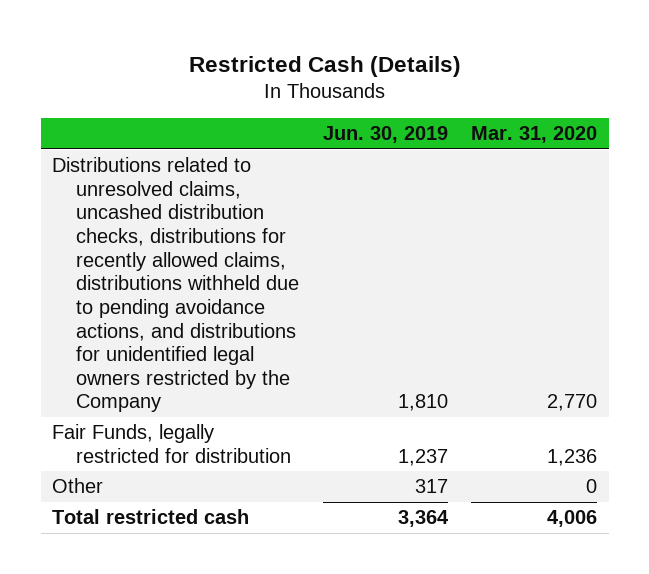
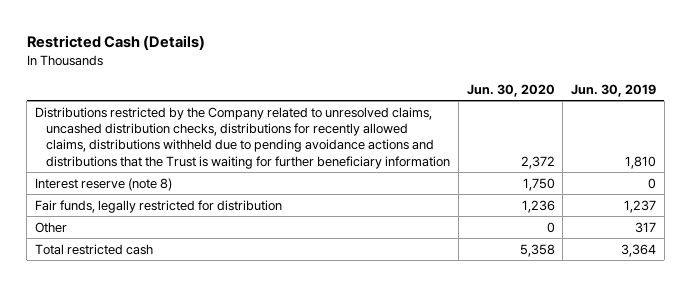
- | Jun. 30, 2019 | Mar. 31, 2020
+ | Jun. 30, 2020 | Jun. 30, 2019
- Distributions related to unresolved claims, uncashed distribution checks, distributions for recently allowed claims, distributions withheld due to pending avoidance actions, and distributions for unidentified legal owners restricted by the Company | 1,810 | 2,770
- Fair Funds, legally restricted for distribution | 1,237 | 1,236
+ Distributions restricted by the Company related to unresolved claims, uncashed distribution checks, distributions for recently allowed claims, distributions withheld due to pending avoidance actions and distributions that the Trust is waiting for further beneficiary information | 2,372 | 1,810
+ Interest reserve (note 8) | 1,750 | 0
+ Fair funds, legally restricted for distribution | 1,236 | 1,237

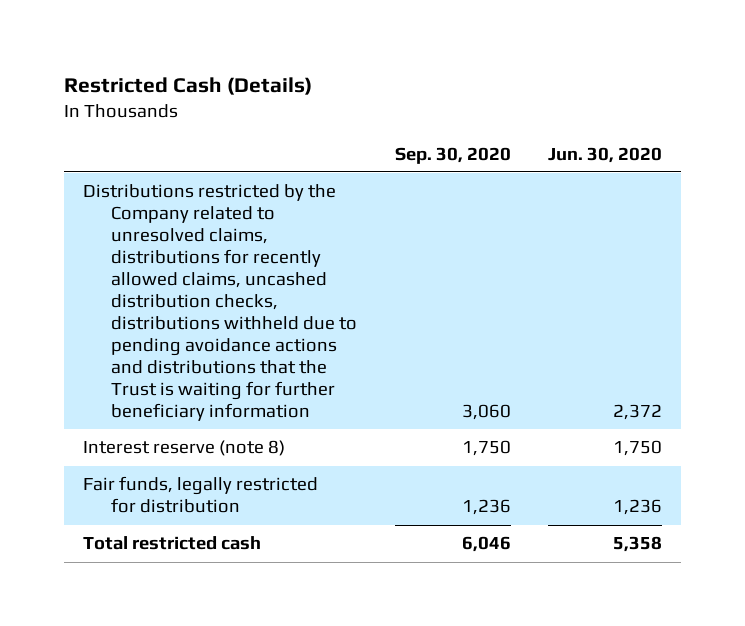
- | Jun. 30, 2020 | Jun. 30, 2019
+ | Sep. 30, 2020 | Jun. 30, 2020
- Distributions restricted by the Company related to unresolved claims, uncashed distribution checks, distributions for recently allowed claims, distributions withheld due to pending avoidance actions and distributions that the Trust is waiting for further beneficiary information | 2,372 | 1,810
+ Distributions restricted by the Company related to unresolved claims, distributions for recently allowed claims, uncashed distribution checks, distributions withheld due to pending avoidance actions and distributions that the Trust is waiting for further beneficiary information | 3,060 | 2,372
- Other | 0 | 317

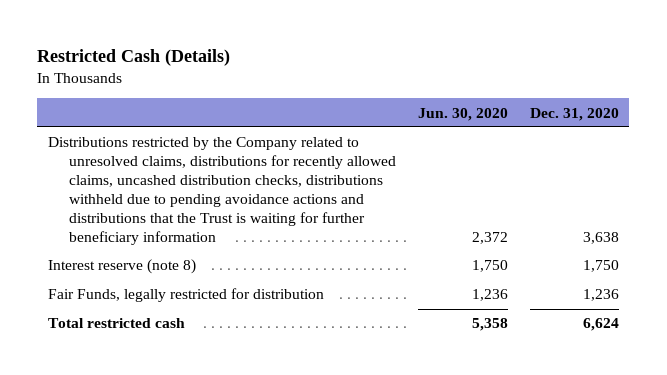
- | Sep. 30, 2020 | Jun. 30, 2020
+ | Jun. 30, 2020 | Dec. 31, 2020
- Fair funds, legally restricted for distribution | 1,236 | 1,236
+ Fair Funds, legally restricted for distribution | 1,236 | 1,236

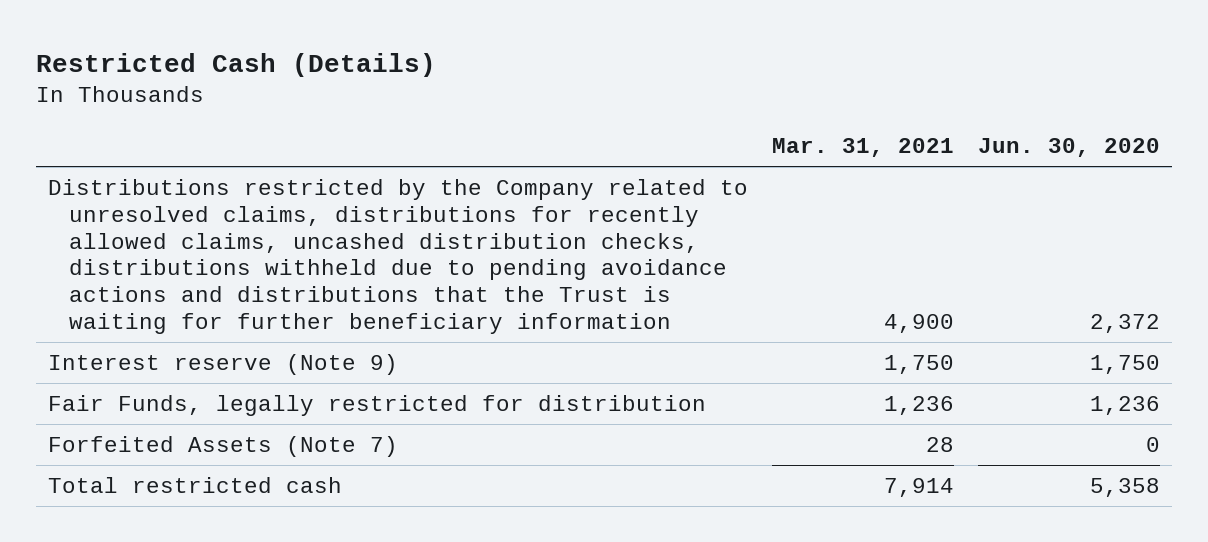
- | Jun. 30, 2020 | Dec. 31, 2020
+ | Mar. 31, 2021 | Jun. 30, 2020
- Interest reserve (note 8) | 1,750 | 1,750
+ Interest reserve (Note 9) | 1,750 | 1,750
+ Forfeited Assets (Note 7) | 28 | 0

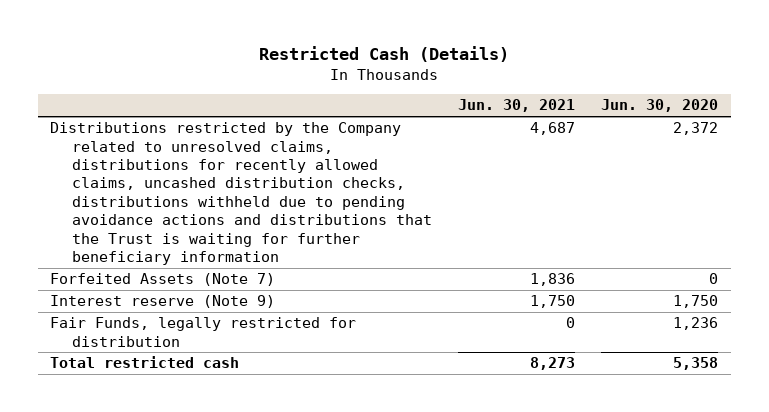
- | Mar. 31, 2021 | Jun. 30, 2020
+ | Jun. 30, 2021 | Jun. 30, 2020
moved up: Forfeited Assets (Note 7) | 1,836 | 0

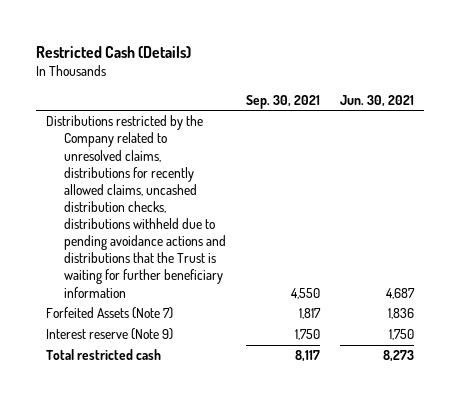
- | Jun. 30, 2021 | Jun. 30, 2020
+ | Sep. 30, 2021 | Jun. 30, 2021
- Fair Funds, legally restricted for distribution | 0 | 1,236

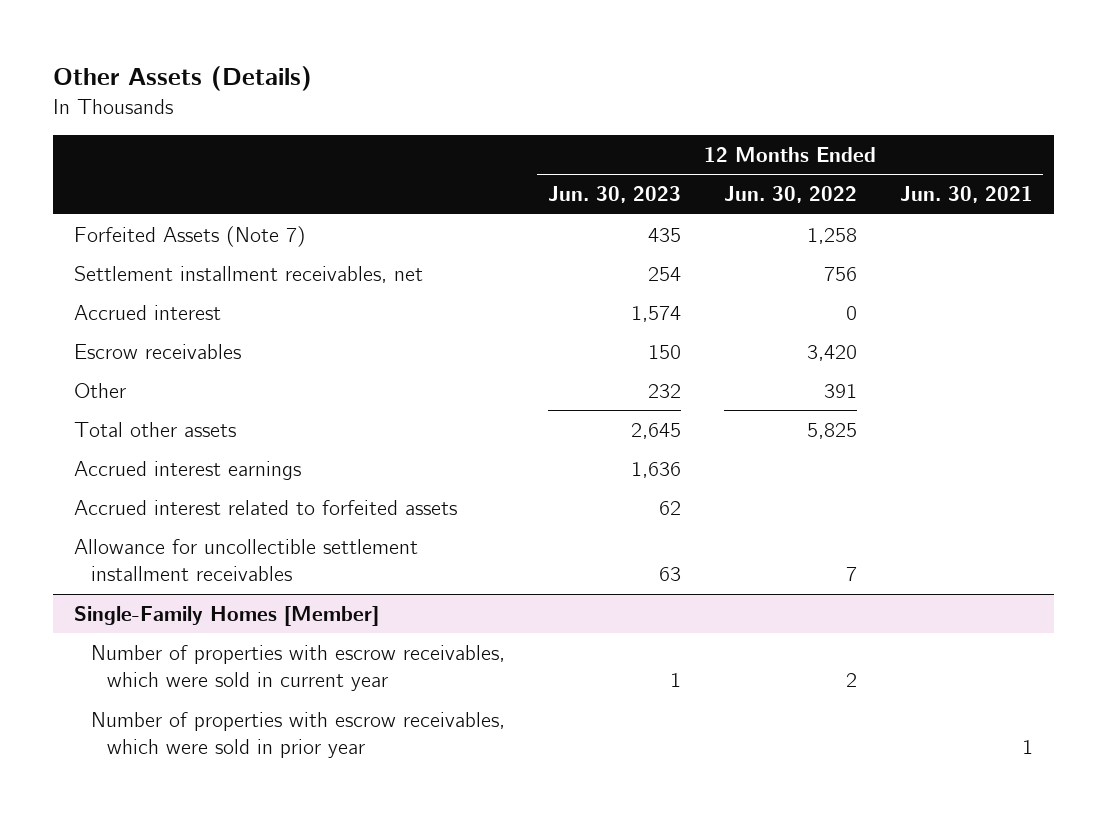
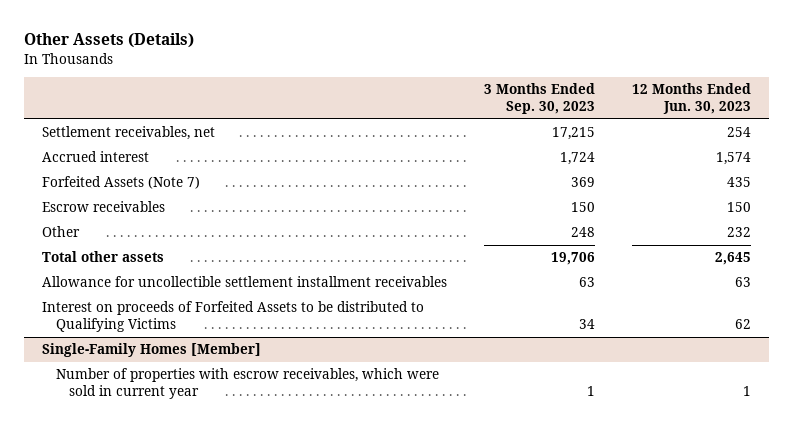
- | 12 Months Ended Jun. 30, 2023 | 12 Months Ended Jun. 30, 2022 | 12 Months Ended Jun. 30, 2021
+ | 3 Months Ended Sep. 30, 2023 | 12 Months Ended Jun. 30, 2023
- Settlement installment receivables, net | 254 | 756 |
+ Settlement receivables, net | 17,215 | 254
moved down: Forfeited Assets (Note 7) | 369 | 435
- Accrued interest earnings | 1,636 | |
- Accrued interest related to forfeited assets | 62 | |
+ Interest on proceeds of Forfeited Assets to be distributed to Qualifying Victims | 34 | 62
@ Single-Family Homes [Member]
- Number of properties with escrow receivables, which were sold in prior year | | | 1

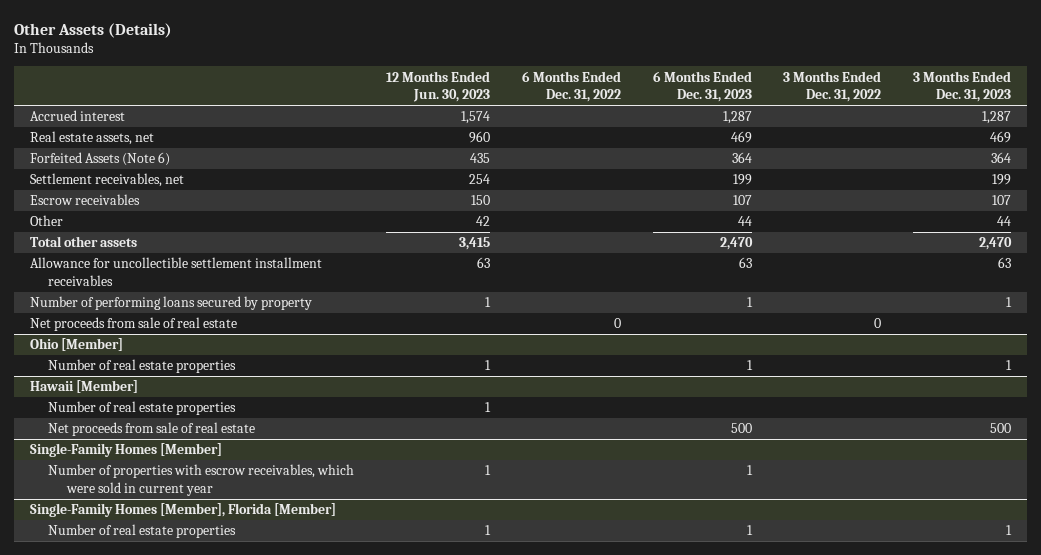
- | 3 Months Ended Sep. 30, 2023 | 12 Months Ended Jun. 30, 2023
+ | 12 Months Ended Jun. 30, 2023 | 6 Months Ended Dec. 31, 2022 | 6 Months Ended Dec. 31, 2023 | 3 Months Ended Dec. 31, 2022 | 3 Months Ended Dec. 31, 2023
- Forfeited Assets (Note 7) | 369 | 435
+ Real estate assets, net | 960 | | 469 | | 469
+ Forfeited Assets (Note 6) | 435 | | 364 | | 364
moved down: Settlement receivables, net | 254 | | 199 | | 199
- Other | 248 | 232
- Total other assets | 19,706 | 2,645
+ Other | 42 | | 44 | | 44
+ Total other assets | 3,415 | | 2,470 | | 2,470
- Interest on proceeds of Forfeited Assets to be distributed to Qualifying Victims | 34 | 62
+ Number of performing loans secured by property | 1 | | 1 | | 1
+ Net proceeds from sale of real estate | | 0 | | 0 |
+ Ohio [Member]
+ Number of real estate properties | 1 | | 1 | | 1
+ Hawaii [Member]
+ Number of real estate properties | 1 | | | |
+ Net proceeds from sale of real estate | | | 500 | | 500
+ Single-Family Homes [Member], Florida [Member]
+ Number of real estate properties | 1 | | 1 | | 1

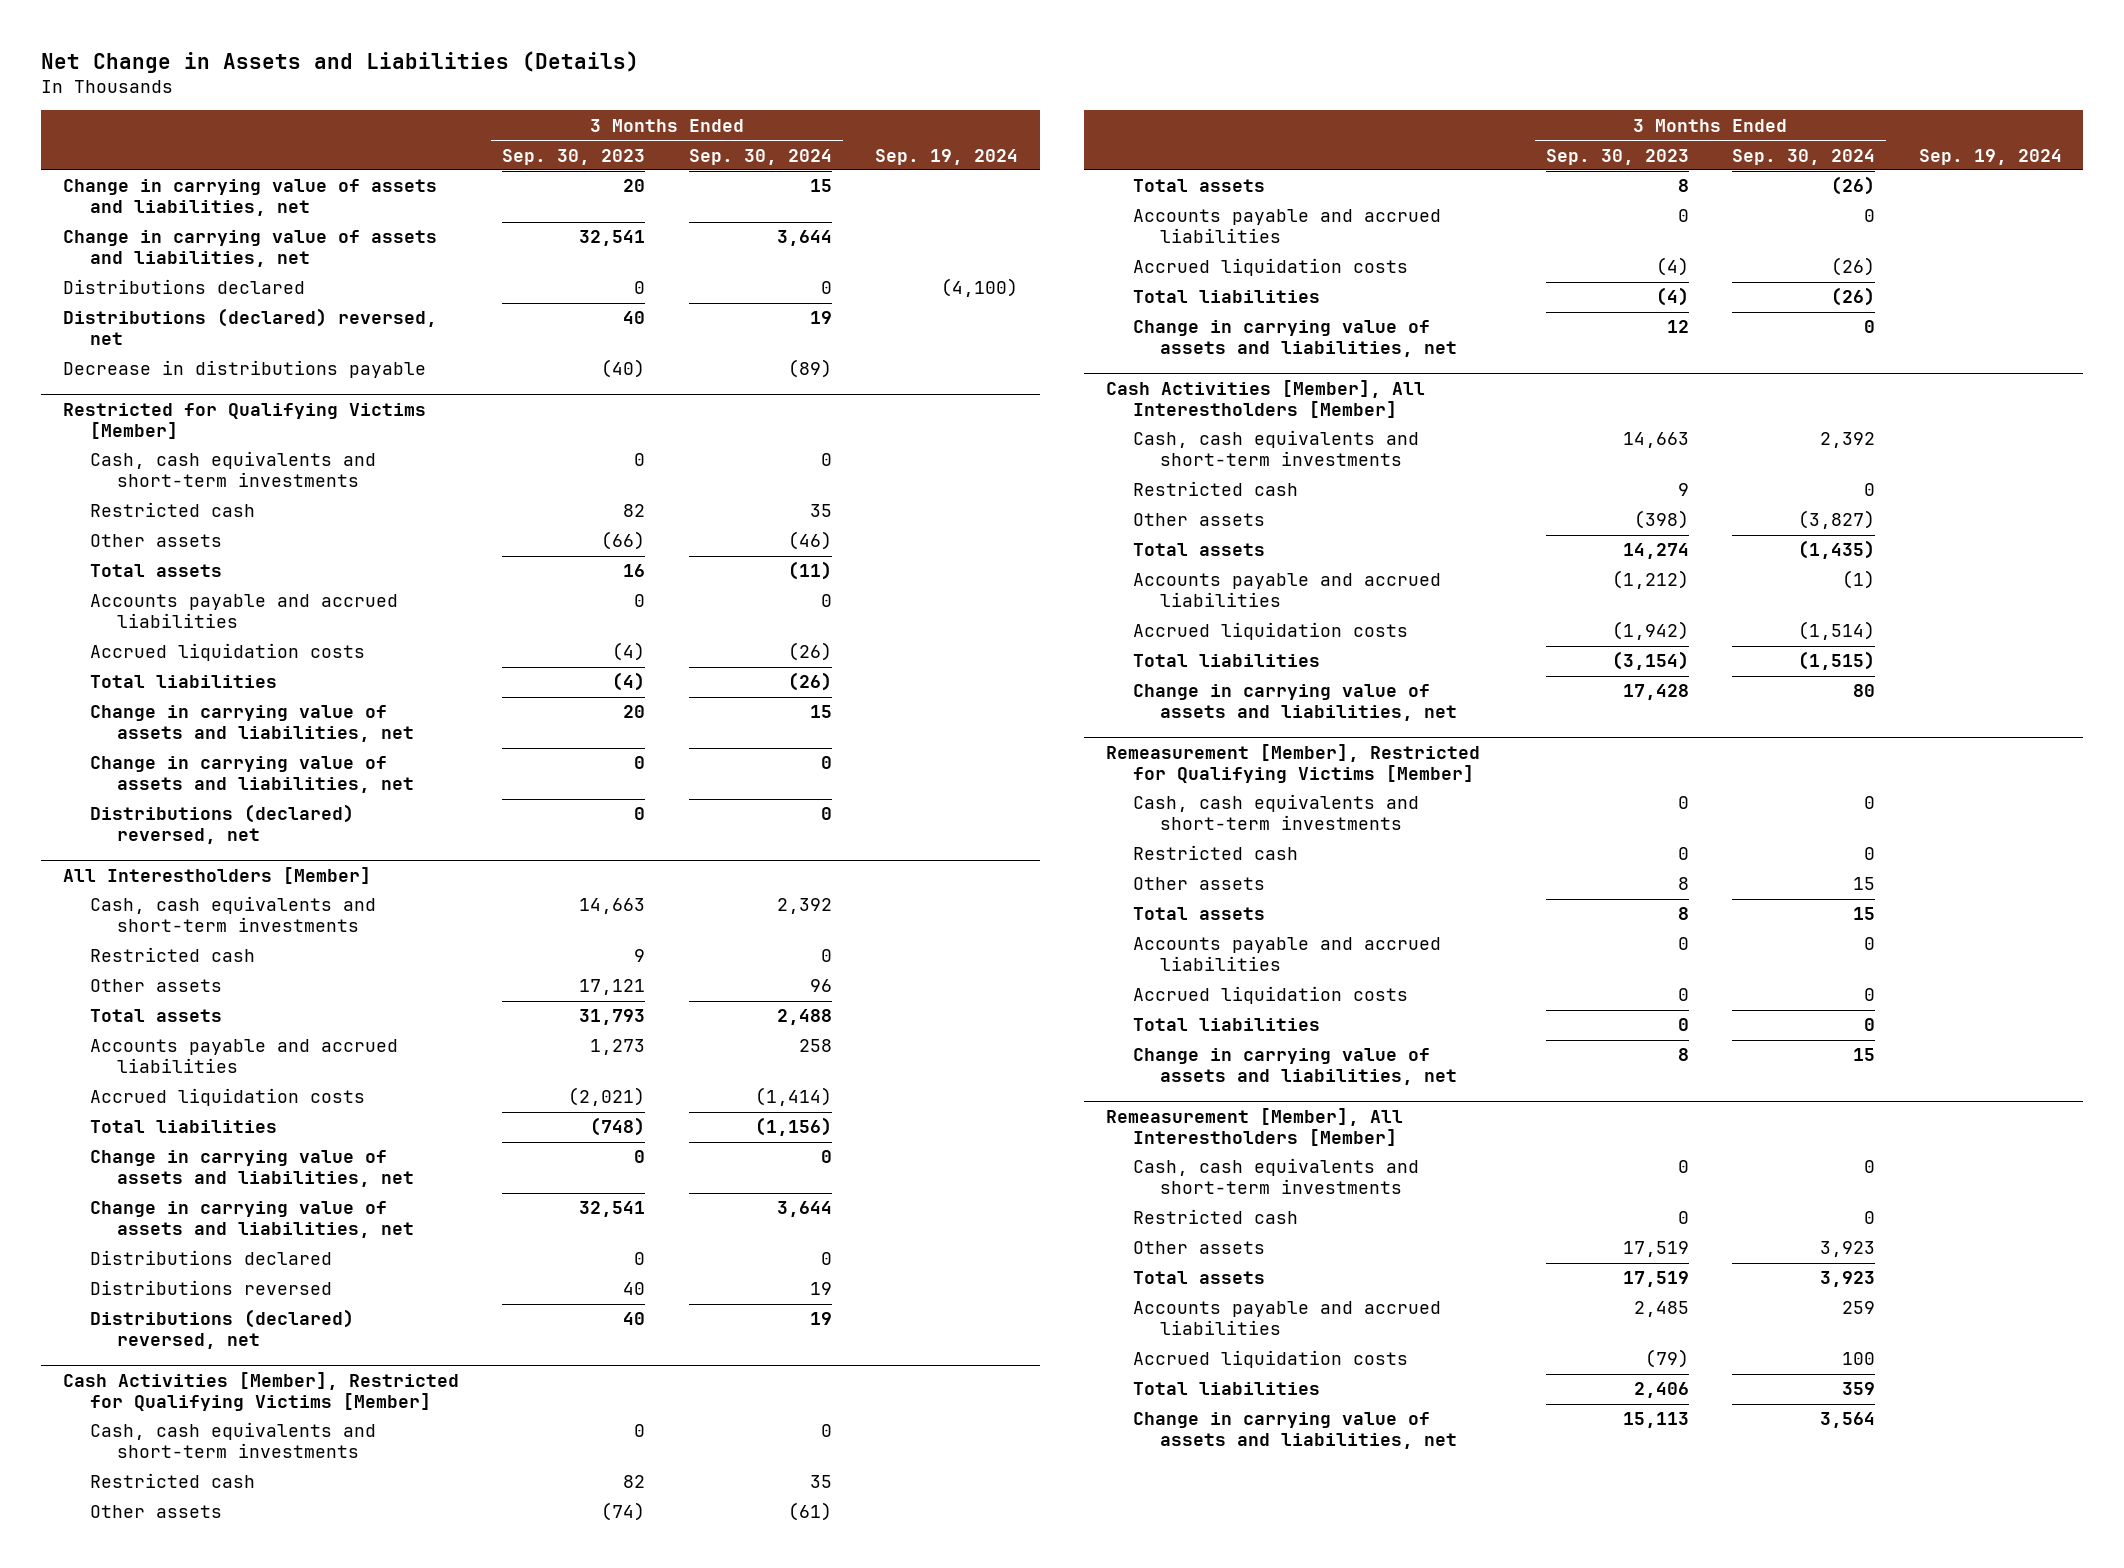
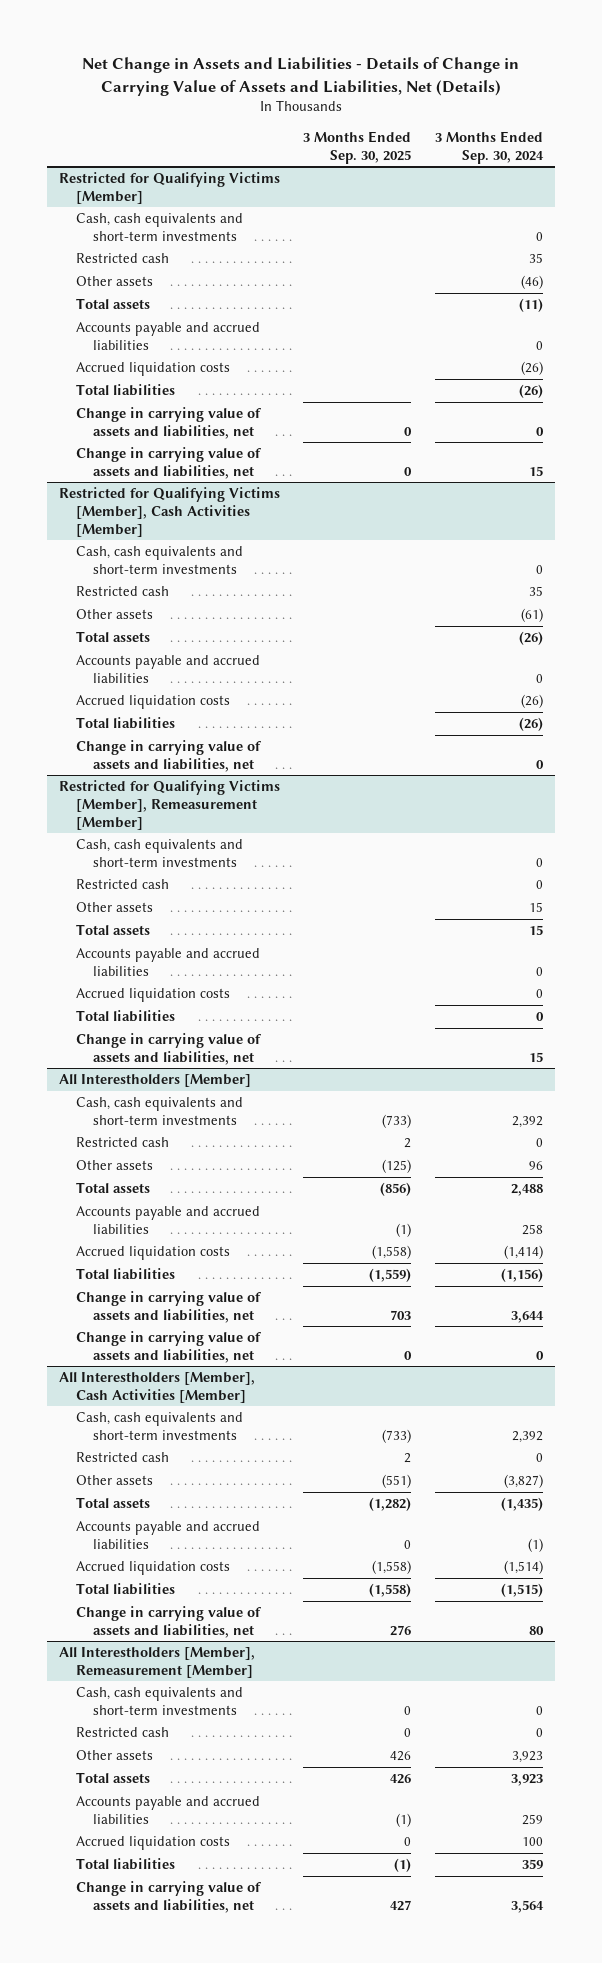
- Net Change in Assets and Liabilities (Details)
+ Net Change in Assets and Liabilities - Details of Change in Carrying Value of Assets and Liabilities, Net (Details)
- | 3 Months Ended Sep. 30, 2023 | 3 Months Ended Sep. 30, 2024 | Sep. 19, 2024
+ | 3 Months Ended Sep. 30, 2025 | 3 Months Ended Sep. 30, 2024
- Change in carrying value of assets and liabilities, net | 20 | 15 |
- Change in carrying value of assets and liabilities, net | 32,541 | 3,644 |
- Distributions declared | 0 | 0 | (4,100)
- Distributions (declared) reversed, net | 40 | 19 |
- Decrease in distributions payable | (40) | (89) |
@ Restricted for Qualifying Victims [Member]
+ Change in carrying value of assets and liabilities, net | 0 | 0
+ Restricted for Qualifying Victims [Member], Cash Activities [Member]
+ Cash, cash equivalents and short-term investments | | 0
+ Restricted cash | | 35
+ Other assets | | (61)
+ Total assets | | (26)
+ Accounts payable and accrued liabilities | | 0
+ Accrued liquidation costs | | (26)
+ Total liabilities | | (26)
@ Restricted for Qualifying Victims [Member]
- Distributions (declared) reversed, net | 0 | 0 |
+ Restricted for Qualifying Victims [Member], Remeasurement [Member]
+ Cash, cash equivalents and short-term investments | | 0
+ Restricted cash | | 0
+ Other assets | | 15
+ Total assets | | 15
+ Accounts payable and accrued liabilities | | 0
+ Accrued liquidation costs | | 0
+ Total liabilities | | 0
+ Change in carrying value of assets and liabilities, net | | 15
@ All Interestholders [Member]
- Change in carrying value of assets and liabilities, net | 0 | 0 |
- Distributions declared | 0 | 0 |
- Distributions reversed | 40 | 19 |
- Distributions (declared) reversed, net | 40 | 19 |
- Cash Activities [Member], Restricted for Qualifying Victims [Member]
- Cash, cash equivalents and short-term investments | 0 | 0 |
- Restricted cash | 82 | 35 |
- Other assets | (74) | (61) |
- Total assets | 8 | (26) |
- Accounts payable and accrued liabilities | 0 | 0 |
- Accrued liquidation costs | (4) | (26) |
- Total liabilities | (4) | (26) |
- Cash Activities [Member], All Interestholders [Member]
+ All Interestholders [Member], Cash Activities [Member]
- Remeasurement [Member], Restricted for Qualifying Victims [Member]
- Cash, cash equivalents and short-term investments | 0 | 0 |
- Restricted cash | 0 | 0 |
- Other assets | 8 | 15 |
- Total assets | 8 | 15 |
- Accounts payable and accrued liabilities | 0 | 0 |
- Accrued liquidation costs | 0 | 0 |
- Total liabilities | 0 | 0 |
- Change in carrying value of assets and liabilities, net | 8 | 15 |
- Remeasurement [Member], All Interestholders [Member]
+ All Interestholders [Member], Remeasurement [Member]

